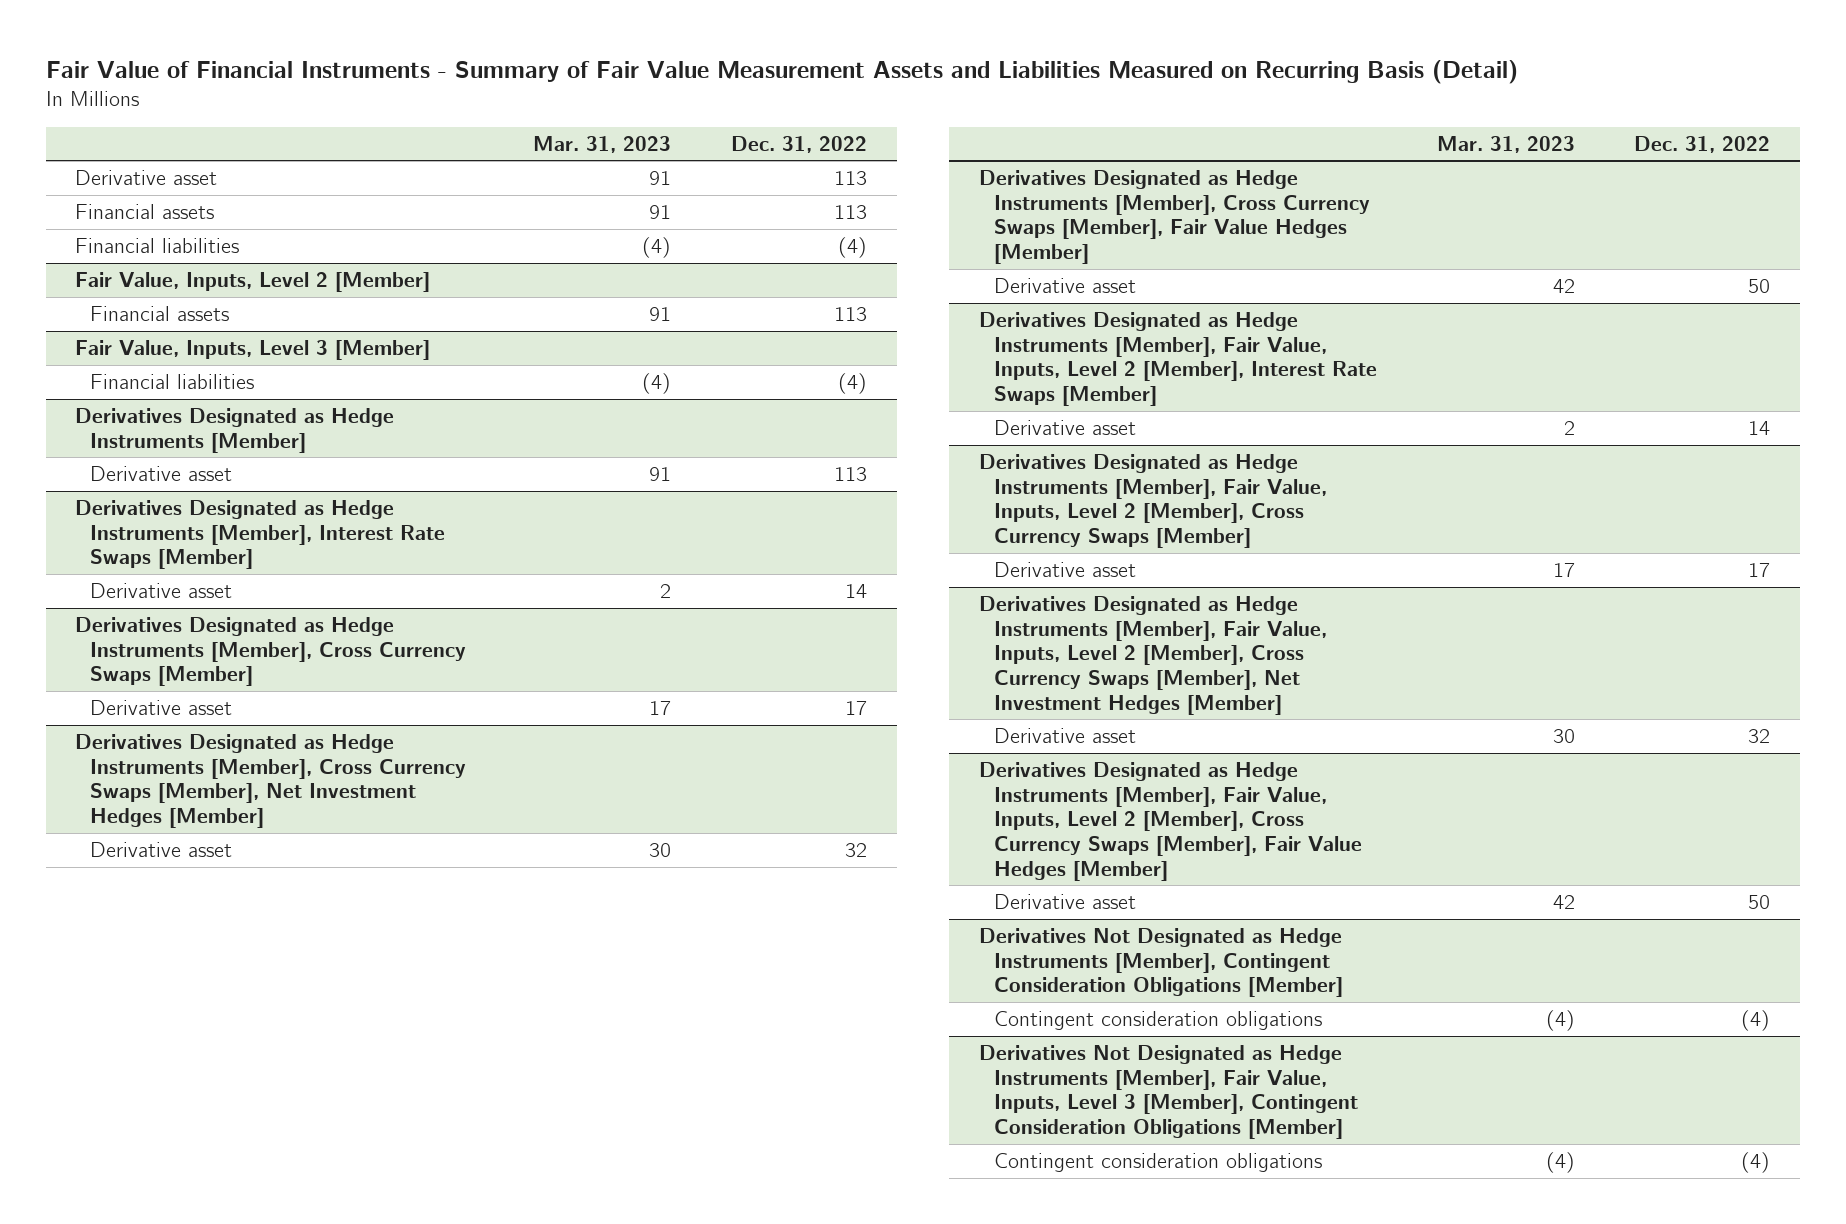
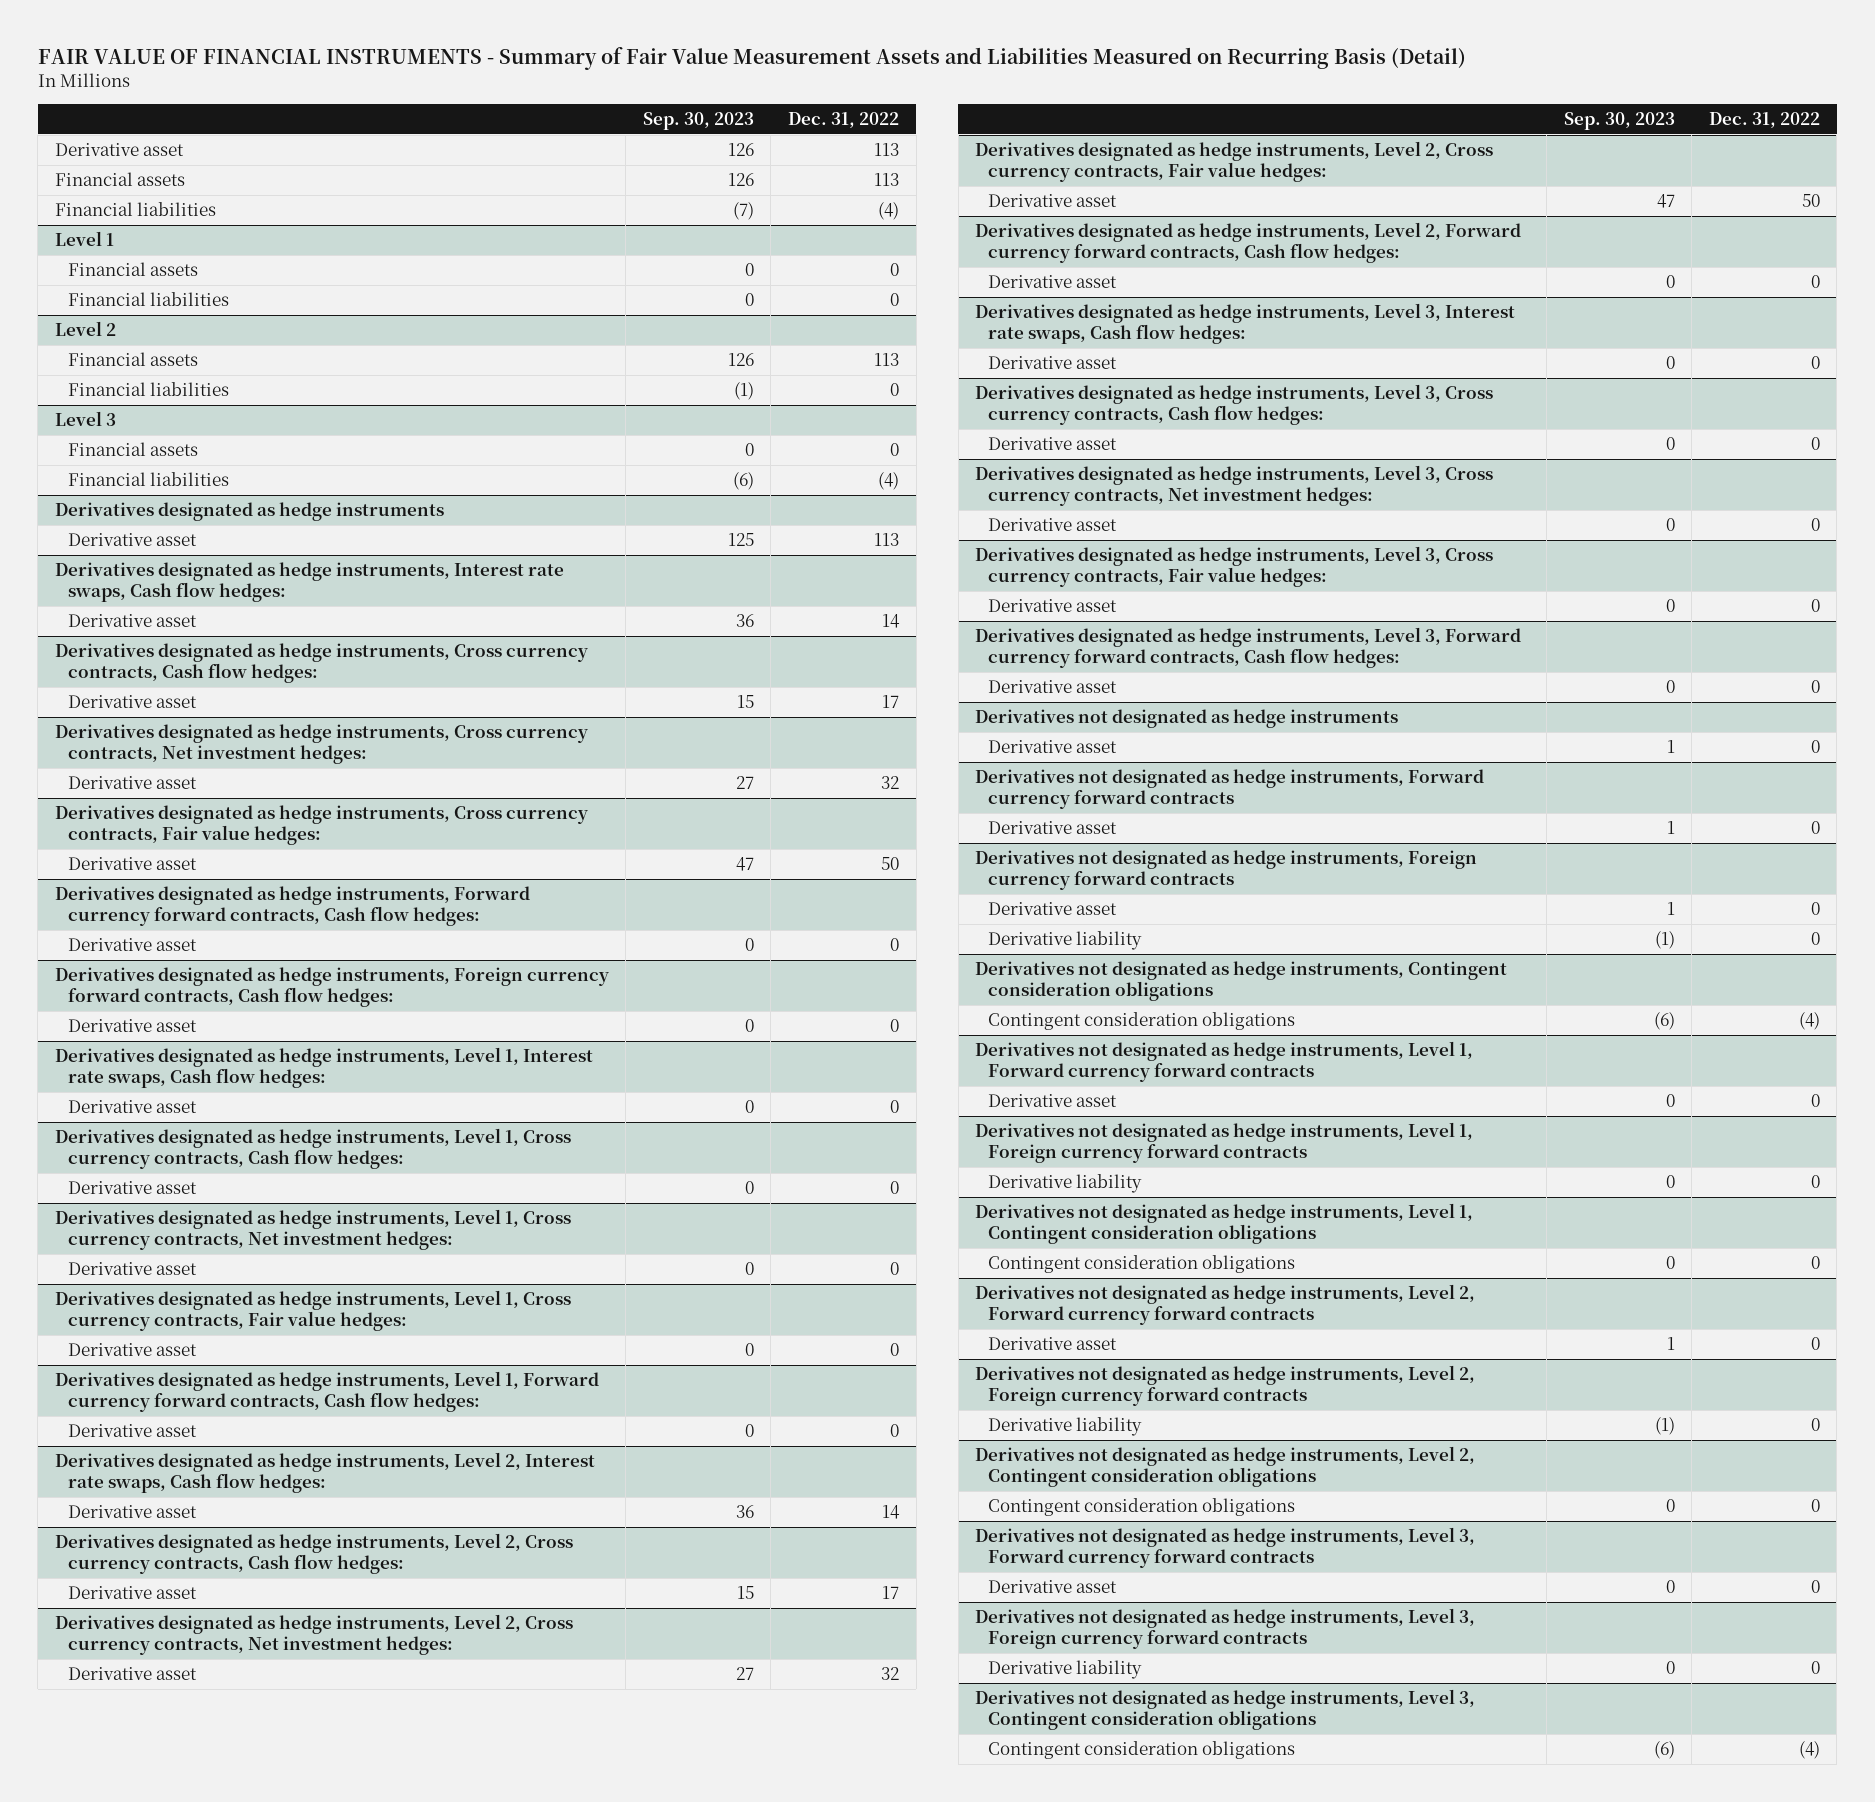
- Fair Value of Financial Instruments - Summary of Fair Value Measurement Assets and Liabilities Measured on Recurring Basis (Detail)
+ FAIR VALUE OF FINANCIAL INSTRUMENTS - Summary of Fair Value Measurement Assets and Liabilities Measured on Recurring Basis (Detail)
- | Mar. 31, 2023 | Dec. 31, 2022
+ | Sep. 30, 2023 | Dec. 31, 2022
- Fair Value, Inputs, Level 2 [Member]
+ Level 1
+ Financial assets | 0 | 0
+ Financial liabilities | 0 | 0
+ Level 2
- Fair Value, Inputs, Level 3 [Member]
+ Financial liabilities | (1) | 0
+ Level 3
+ Financial assets | 0 | 0
- Derivatives Designated as Hedge Instruments [Member]
+ Derivatives designated as hedge instruments
- Derivatives Designated as Hedge Instruments [Member], Interest Rate Swaps [Member]
+ Derivatives designated as hedge instruments, Interest rate swaps, Cash flow hedges:
- Derivatives Designated as Hedge Instruments [Member], Cross Currency Swaps [Member]
+ Derivatives designated as hedge instruments, Cross currency contracts, Cash flow hedges:
- Derivatives Designated as Hedge Instruments [Member], Cross Currency Swaps [Member], Net Investment Hedges [Member]
+ Derivatives designated as hedge instruments, Cross currency contracts, Net investment hedges:
- Derivatives Designated as Hedge Instruments [Member], Cross Currency Swaps [Member], Fair Value Hedges [Member]
+ Derivatives designated as hedge instruments, Cross currency contracts, Fair value hedges:
- Derivatives Designated as Hedge Instruments [Member], Fair Value, Inputs, Level 2 [Member], Interest Rate Swaps [Member]
+ Derivatives designated as hedge instruments, Forward currency forward contracts, Cash flow hedges:
+ Derivative asset | 0 | 0
+ Derivatives designated as hedge instruments, Foreign currency forward contracts, Cash flow hedges:
+ Derivative asset | 0 | 0
+ Derivatives designated as hedge instruments, Level 1, Interest rate swaps, Cash flow hedges:
+ Derivative asset | 0 | 0
+ Derivatives designated as hedge instruments, Level 1, Cross currency contracts, Cash flow hedges:
+ Derivative asset | 0 | 0
+ Derivatives designated as hedge instruments, Level 1, Cross currency contracts, Net investment hedges:
+ Derivative asset | 0 | 0
+ Derivatives designated as hedge instruments, Level 1, Cross currency contracts, Fair value hedges:
+ Derivative asset | 0 | 0
+ Derivatives designated as hedge instruments, Level 1, Forward currency forward contracts, Cash flow hedges:
+ Derivative asset | 0 | 0
+ Derivatives designated as hedge instruments, Level 2, Interest rate swaps, Cash flow hedges:
- Derivatives Designated as Hedge Instruments [Member], Fair Value, Inputs, Level 2 [Member], Cross Currency Swaps [Member]
+ Derivatives designated as hedge instruments, Level 2, Cross currency contracts, Cash flow hedges:
- Derivatives Designated as Hedge Instruments [Member], Fair Value, Inputs, Level 2 [Member], Cross Currency Swaps [Member], Net Investment Hedges [Member]
+ Derivatives designated as hedge instruments, Level 2, Cross currency contracts, Net investment hedges:
- Derivatives Designated as Hedge Instruments [Member], Fair Value, Inputs, Level 2 [Member], Cross Currency Swaps [Member], Fair Value Hedges [Member]
+ Derivatives designated as hedge instruments, Level 2, Cross currency contracts, Fair value hedges:
- Derivatives Not Designated as Hedge Instruments [Member], Contingent Consideration Obligations [Member]
+ Derivatives designated as hedge instruments, Level 2, Forward currency forward contracts, Cash flow hedges:
+ Derivative asset | 0 | 0
+ Derivatives designated as hedge instruments, Level 3, Interest rate swaps, Cash flow hedges:
+ Derivative asset | 0 | 0
+ Derivatives designated as hedge instruments, Level 3, Cross currency contracts, Cash flow hedges:
+ Derivative asset | 0 | 0
+ Derivatives designated as hedge instruments, Level 3, Cross currency contracts, Net investment hedges:
+ Derivative asset | 0 | 0
+ Derivatives designated as hedge instruments, Level 3, Cross currency contracts, Fair value hedges:
+ Derivative asset | 0 | 0
+ Derivatives designated as hedge instruments, Level 3, Forward currency forward contracts, Cash flow hedges:
+ Derivative asset | 0 | 0
+ Derivatives not designated as hedge instruments
+ Derivative asset | 1 | 0
+ Derivatives not designated as hedge instruments, Forward currency forward contracts
+ Derivative asset | 1 | 0
+ Derivatives not designated as hedge instruments, Foreign currency forward contracts
+ Derivative asset | 1 | 0
+ Derivative liability | (1) | 0
+ Derivatives not designated as hedge instruments, Contingent consideration obligations
- Derivatives Not Designated as Hedge Instruments [Member], Fair Value, Inputs, Level 3 [Member], Contingent Consideration Obligations [Member]
+ Derivatives not designated as hedge instruments, Level 1, Forward currency forward contracts
+ Derivative asset | 0 | 0
+ Derivatives not designated as hedge instruments, Level 1, Foreign currency forward contracts
+ Derivative liability | 0 | 0
+ Derivatives not designated as hedge instruments, Level 1, Contingent consideration obligations
+ Contingent consideration obligations | 0 | 0
+ Derivatives not designated as hedge instruments, Level 2, Forward currency forward contracts
+ Derivative asset | 1 | 0
+ Derivatives not designated as hedge instruments, Level 2, Foreign currency forward contracts
+ Derivative liability | (1) | 0
+ Derivatives not designated as hedge instruments, Level 2, Contingent consideration obligations
+ Contingent consideration obligations | 0 | 0
+ Derivatives not designated as hedge instruments, Level 3, Forward currency forward contracts
+ Derivative asset | 0 | 0
+ Derivatives not designated as hedge instruments, Level 3, Foreign currency forward contracts
+ Derivative liability | 0 | 0
+ Derivatives not designated as hedge instruments, Level 3, Contingent consideration obligations

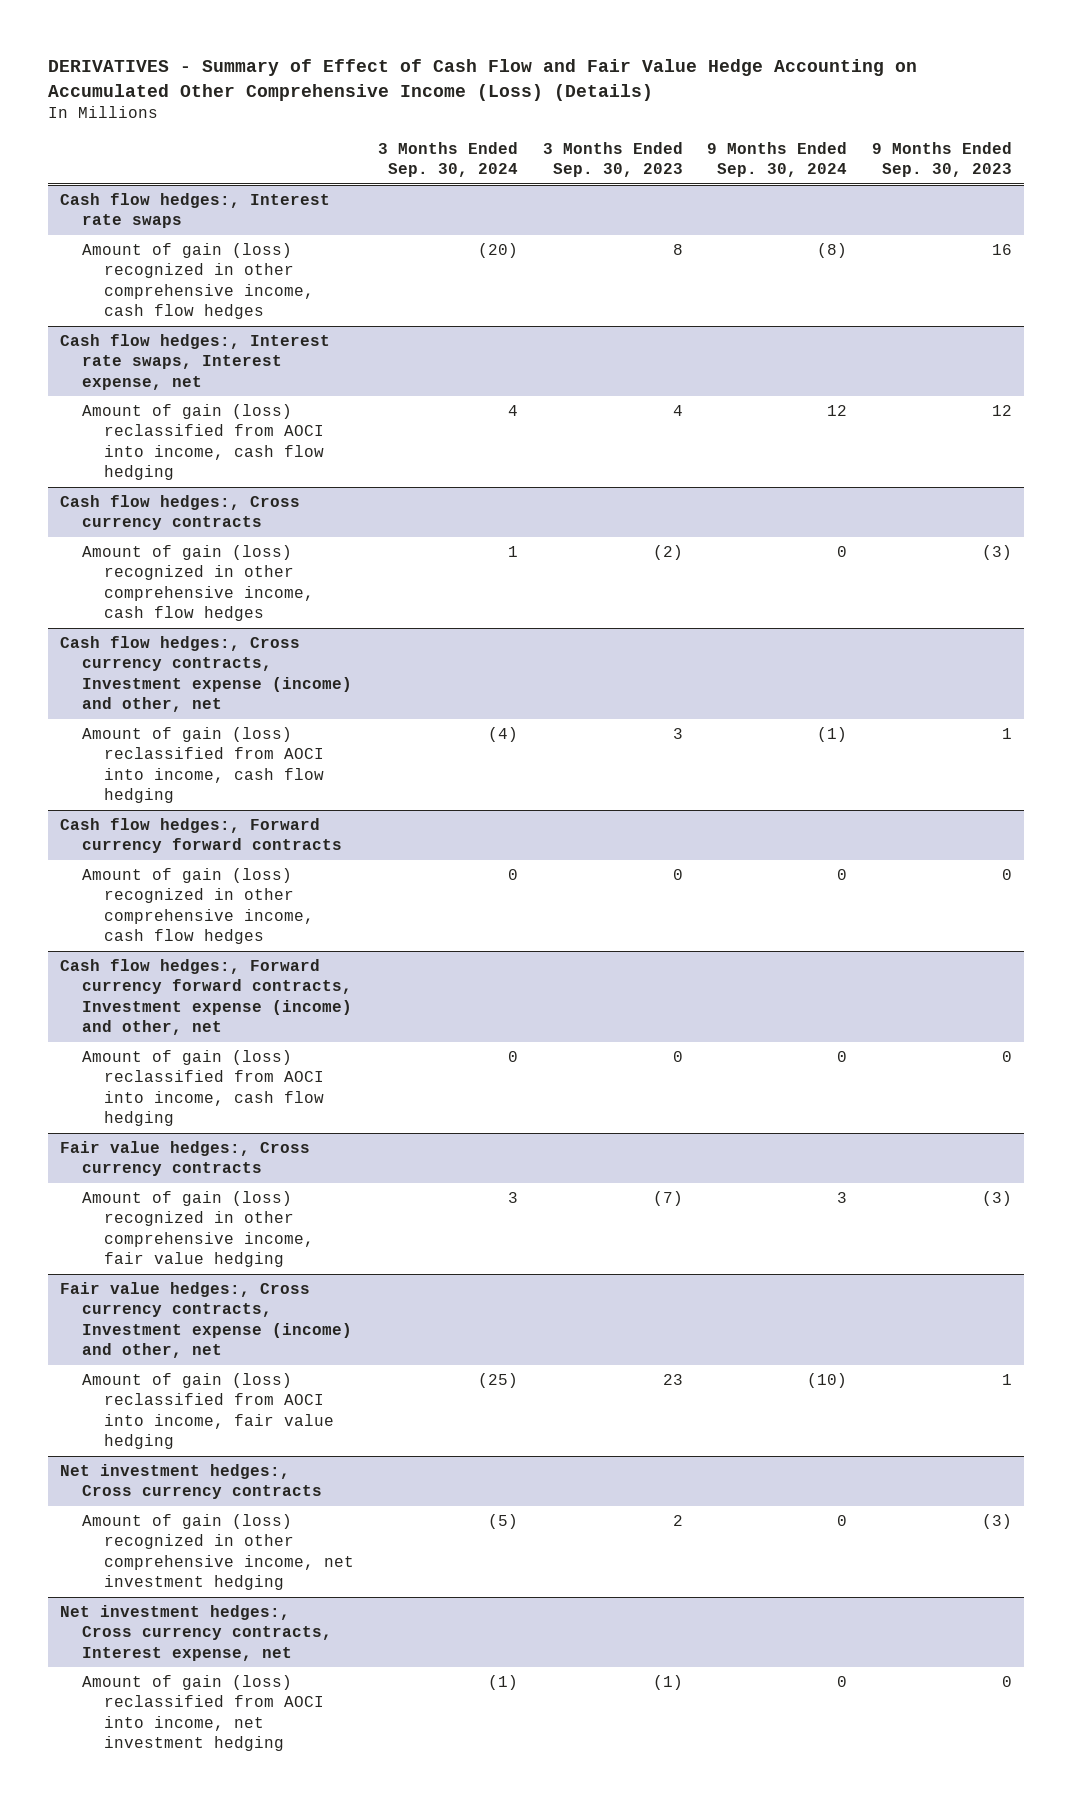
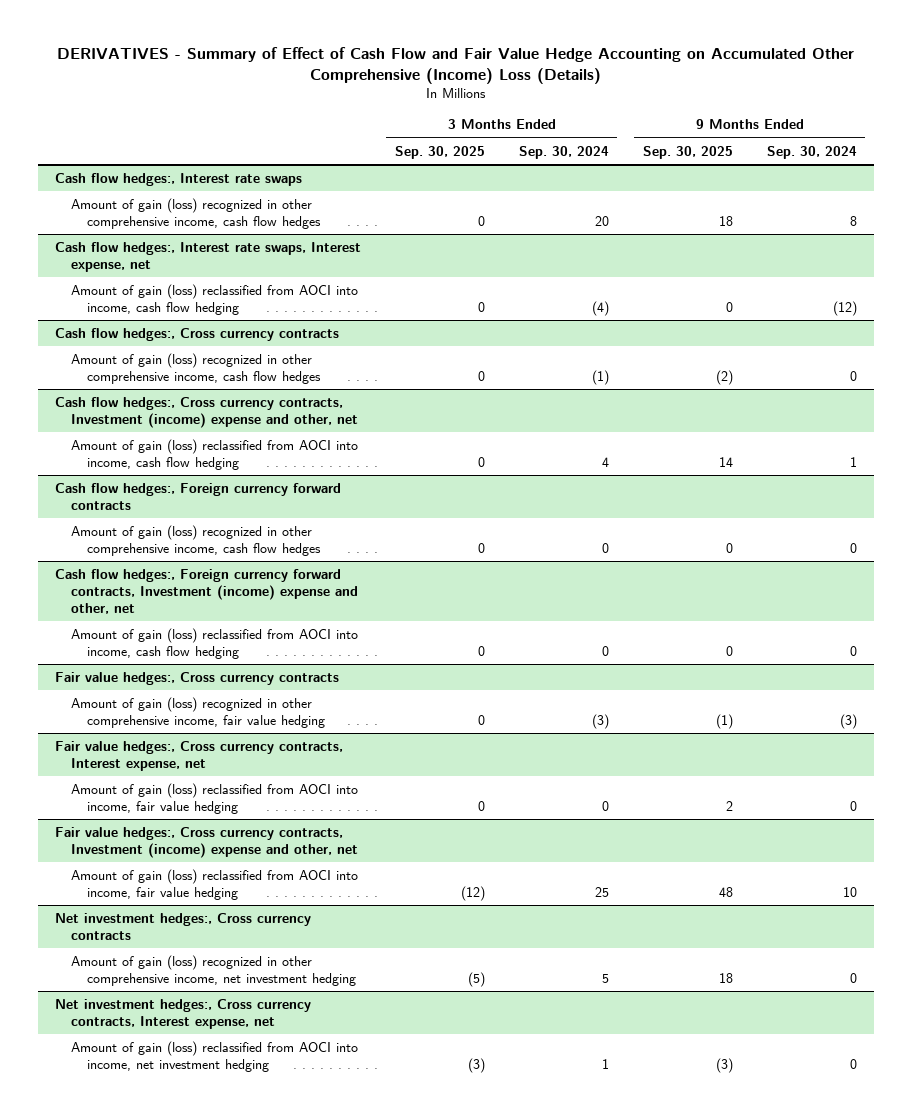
- DERIVATIVES - Summary of Effect of Cash Flow and Fair Value Hedge Accounting on Accumulated Other Comprehensive Income (Loss) (Details)
+ DERIVATIVES - Summary of Effect of Cash Flow and Fair Value Hedge Accounting on Accumulated Other Comprehensive (Income) Loss (Details)
- | 3 Months Ended Sep. 30, 2024 | 3 Months Ended Sep. 30, 2023 | 9 Months Ended Sep. 30, 2024 | 9 Months Ended Sep. 30, 2023
+ | 3 Months Ended Sep. 30, 2025 | 3 Months Ended Sep. 30, 2024 | 9 Months Ended Sep. 30, 2025 | 9 Months Ended Sep. 30, 2024
@ Cash flow hedges:, Interest rate swaps
- Amount of gain (loss) recognized in other comprehensive income, cash flow hedges | (20) | 8 | (8) | 16
+ Amount of gain (loss) recognized in other comprehensive income, cash flow hedges | 0 | 20 | 18 | 8
@ Cash flow hedges:, Interest rate swaps, Interest expense, net
- Amount of gain (loss) reclassified from AOCI into income, cash flow hedging | 4 | 4 | 12 | 12
+ Amount of gain (loss) reclassified from AOCI into income, cash flow hedging | 0 | (4) | 0 | (12)
@ Cash flow hedges:, Cross currency contracts
- Amount of gain (loss) recognized in other comprehensive income, cash flow hedges | 1 | (2) | 0 | (3)
- Cash flow hedges:, Cross currency contracts, Investment expense (income) and other, net
- Amount of gain (loss) reclassified from AOCI into income, cash flow hedging | (4) | 3 | (1) | 1
- Cash flow hedges:, Forward currency forward contracts
@ Cash flow hedges:, Cross currency contracts
+ Amount of gain (loss) recognized in other comprehensive income, cash flow hedges | 0 | (1) | (2) | 0
+ Cash flow hedges:, Cross currency contracts, Investment (income) expense and other, net
+ Amount of gain (loss) reclassified from AOCI into income, cash flow hedging | 0 | 4 | 14 | 1
+ Cash flow hedges:, Foreign currency forward contracts
- Cash flow hedges:, Forward currency forward contracts, Investment expense (income) and other, net
+ Cash flow hedges:, Foreign currency forward contracts, Investment (income) expense and other, net
@ Fair value hedges:, Cross currency contracts
- Amount of gain (loss) recognized in other comprehensive income, fair value hedging | 3 | (7) | 3 | (3)
- Fair value hedges:, Cross currency contracts, Investment expense (income) and other, net
- Amount of gain (loss) reclassified from AOCI into income, fair value hedging | (25) | 23 | (10) | 1
@ Fair value hedges:, Cross currency contracts
+ Amount of gain (loss) recognized in other comprehensive income, fair value hedging | 0 | (3) | (1) | (3)
+ Fair value hedges:, Cross currency contracts, Interest expense, net
+ Amount of gain (loss) reclassified from AOCI into income, fair value hedging | 0 | 0 | 2 | 0
+ Fair value hedges:, Cross currency contracts, Investment (income) expense and other, net
+ Amount of gain (loss) reclassified from AOCI into income, fair value hedging | (12) | 25 | 48 | 10
@ Net investment hedges:, Cross currency contracts
- Amount of gain (loss) recognized in other comprehensive income, net investment hedging | (5) | 2 | 0 | (3)
+ Amount of gain (loss) recognized in other comprehensive income, net investment hedging | (5) | 5 | 18 | 0
@ Net investment hedges:, Cross currency contracts, Interest expense, net
- Amount of gain (loss) reclassified from AOCI into income, net investment hedging | (1) | (1) | 0 | 0
+ Amount of gain (loss) reclassified from AOCI into income, net investment hedging | (3) | 1 | (3) | 0

